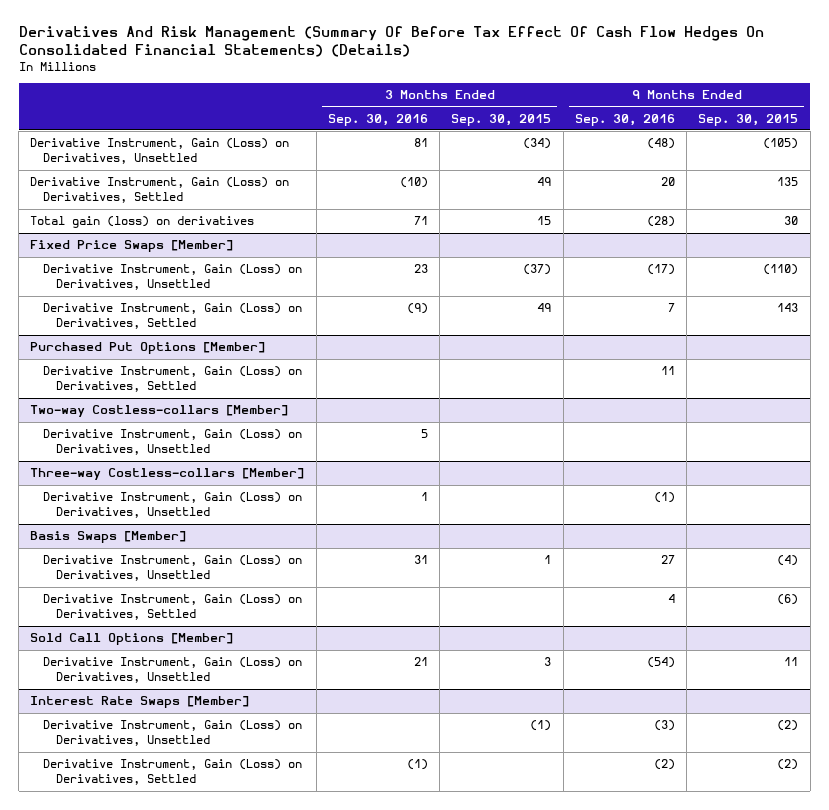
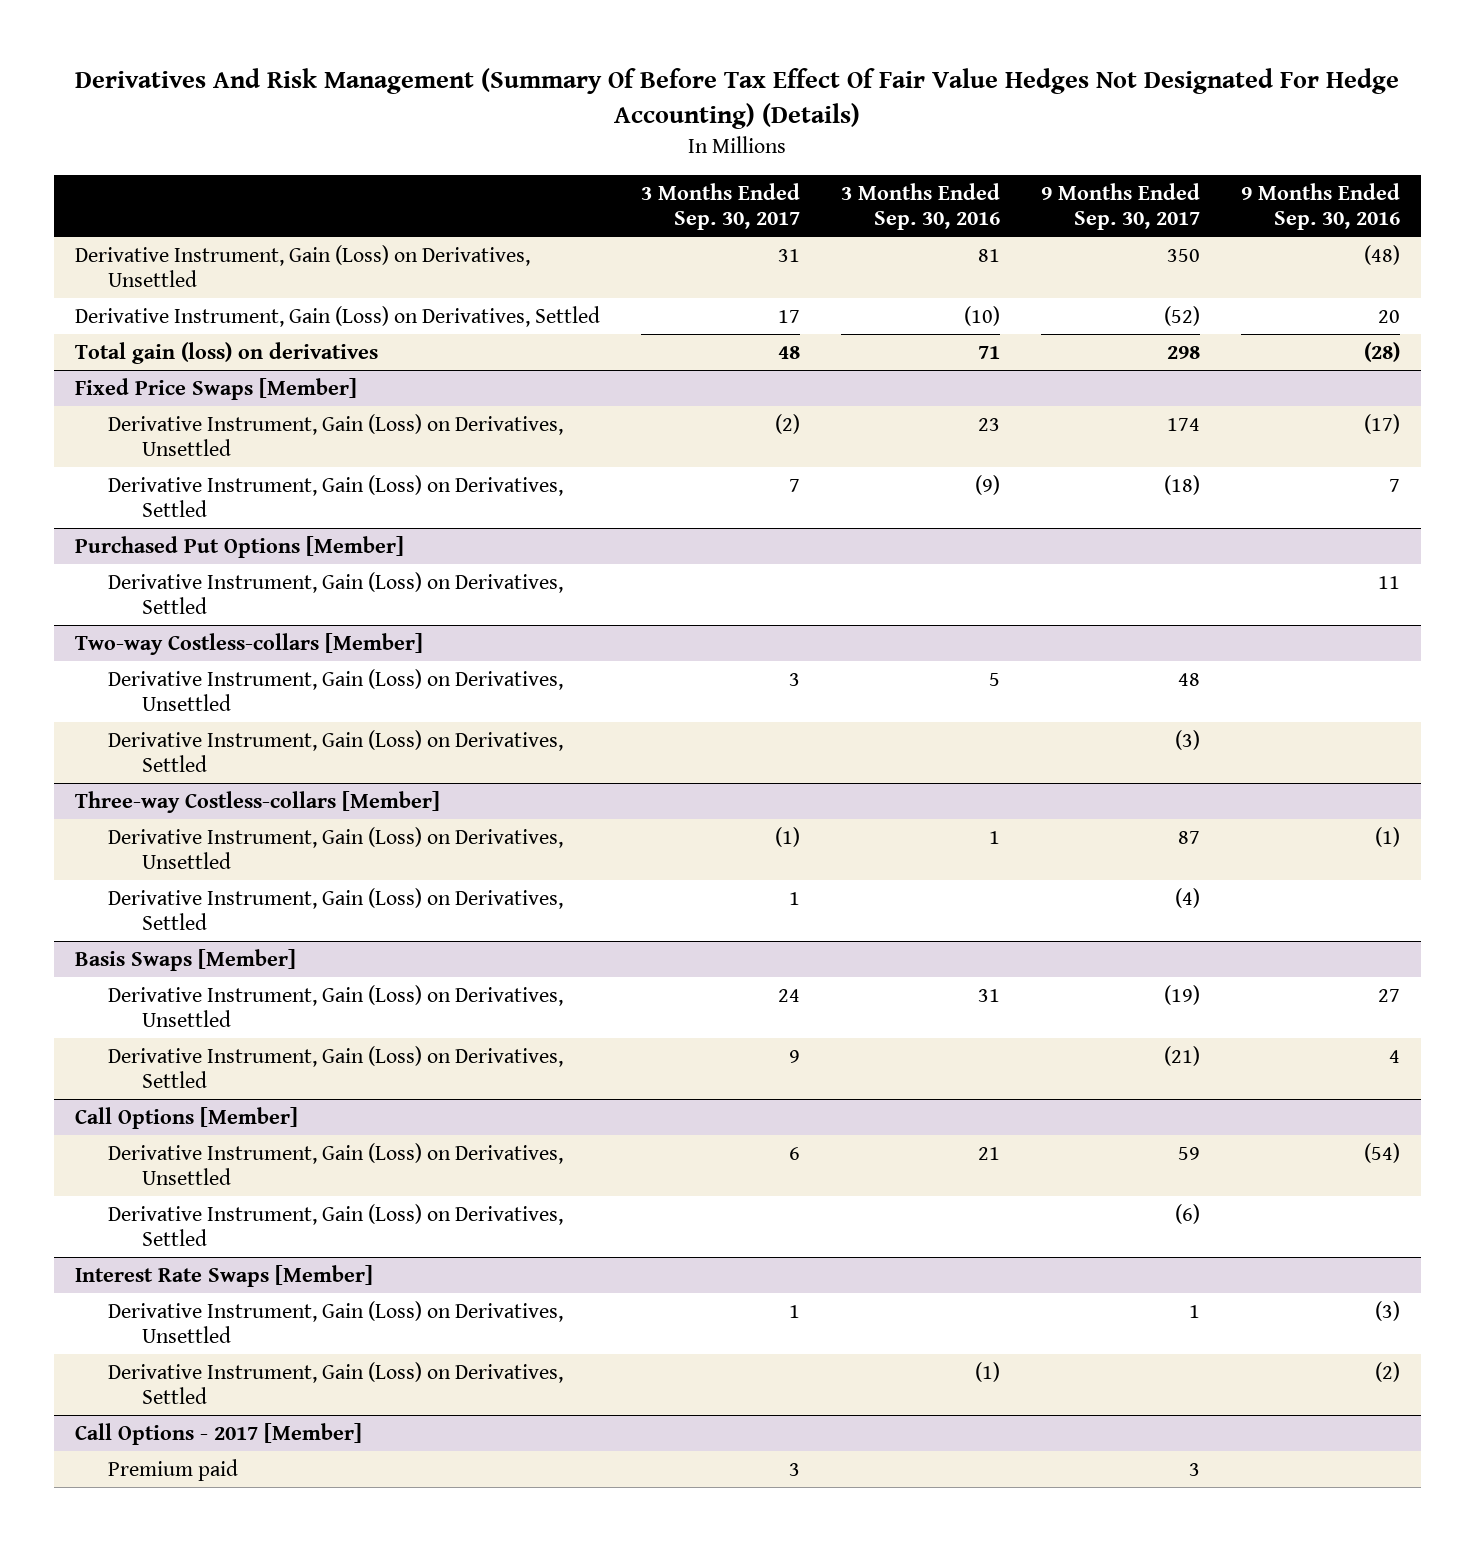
- Derivatives And Risk Management (Summary Of Before Tax Effect Of Cash Flow Hedges On Consolidated Financial Statements) (Details)
+ Derivatives And Risk Management (Summary Of Before Tax Effect Of Fair Value Hedges Not Designated For Hedge Accounting) (Details)
- | 3 Months Ended Sep. 30, 2016 | 3 Months Ended Sep. 30, 2015 | 9 Months Ended Sep. 30, 2016 | 9 Months Ended Sep. 30, 2015
+ | 3 Months Ended Sep. 30, 2017 | 3 Months Ended Sep. 30, 2016 | 9 Months Ended Sep. 30, 2017 | 9 Months Ended Sep. 30, 2016
@ Two-way Costless-collars [Member]
+ Derivative Instrument, Gain (Loss) on Derivatives, Settled | | | (3) |
@ Three-way Costless-collars [Member]
+ Derivative Instrument, Gain (Loss) on Derivatives, Settled | 1 | | (4) |
- Sold Call Options [Member]
+ Call Options [Member]
+ Derivative Instrument, Gain (Loss) on Derivatives, Settled | | | (6) |
+ Call Options - 2017 [Member]
+ Premium paid | 3 | | 3 |

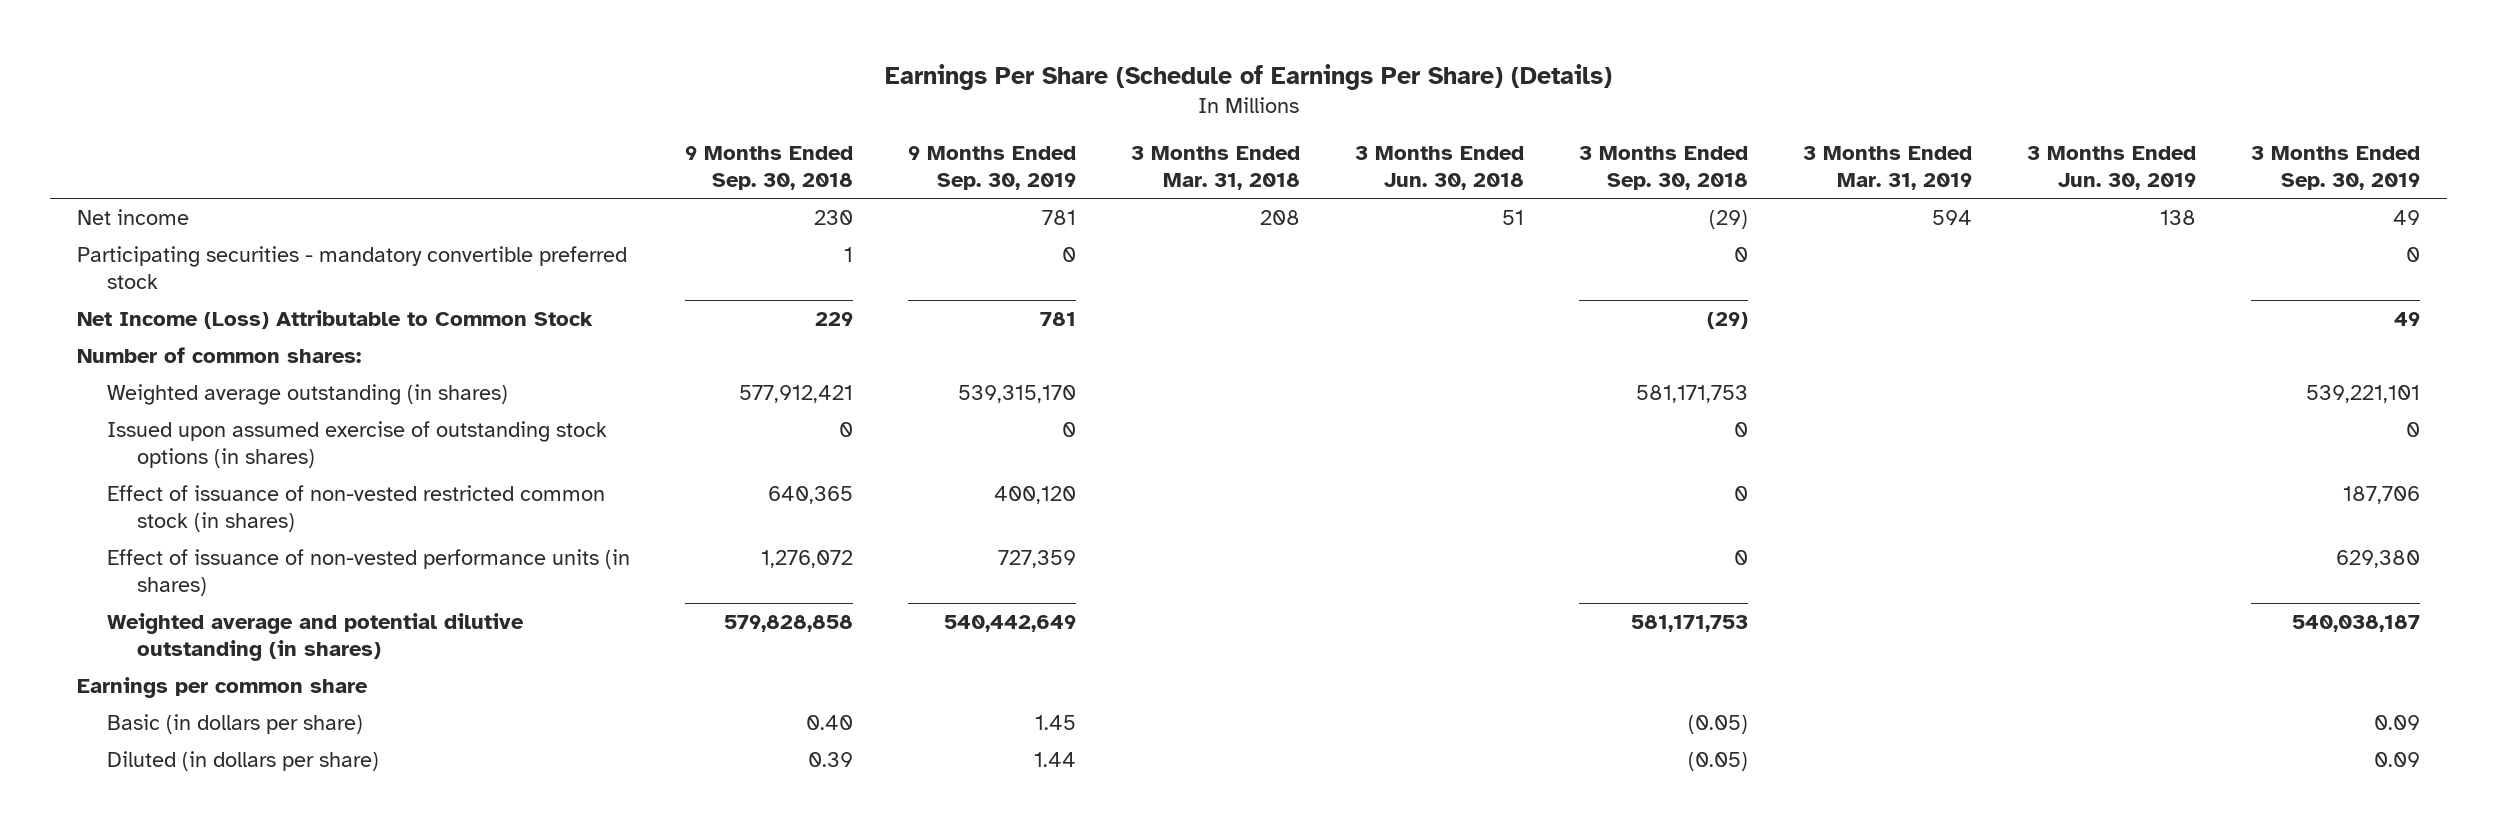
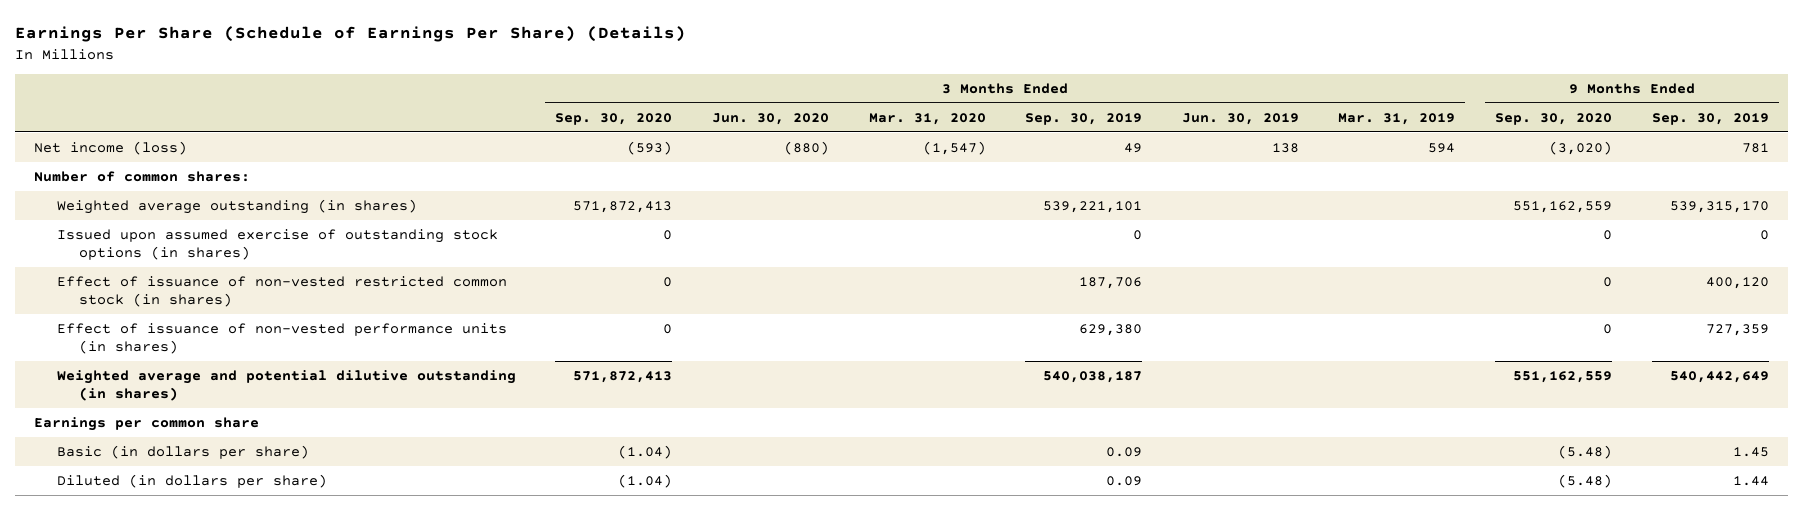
- | 9 Months Ended Sep. 30, 2018 | 9 Months Ended Sep. 30, 2019 | 3 Months Ended Mar. 31, 2018 | 3 Months Ended Jun. 30, 2018 | 3 Months Ended Sep. 30, 2018 | 3 Months Ended Mar. 31, 2019 | 3 Months Ended Jun. 30, 2019 | 3 Months Ended Sep. 30, 2019
+ | 3 Months Ended Sep. 30, 2020 | 3 Months Ended Jun. 30, 2020 | 3 Months Ended Mar. 31, 2020 | 3 Months Ended Sep. 30, 2019 | 3 Months Ended Jun. 30, 2019 | 3 Months Ended Mar. 31, 2019 | 9 Months Ended Sep. 30, 2020 | 9 Months Ended Sep. 30, 2019
- Net income | 230 | 781 | 208 | 51 | (29) | 594 | 138 | 49
- Participating securities - mandatory convertible preferred stock | 1 | 0 | | | 0 | | | 0
- Net Income (Loss) Attributable to Common Stock | 229 | 781 | | | (29) | | | 49
+ Net income (loss) | (593) | (880) | (1,547) | 49 | 138 | 594 | (3,020) | 781

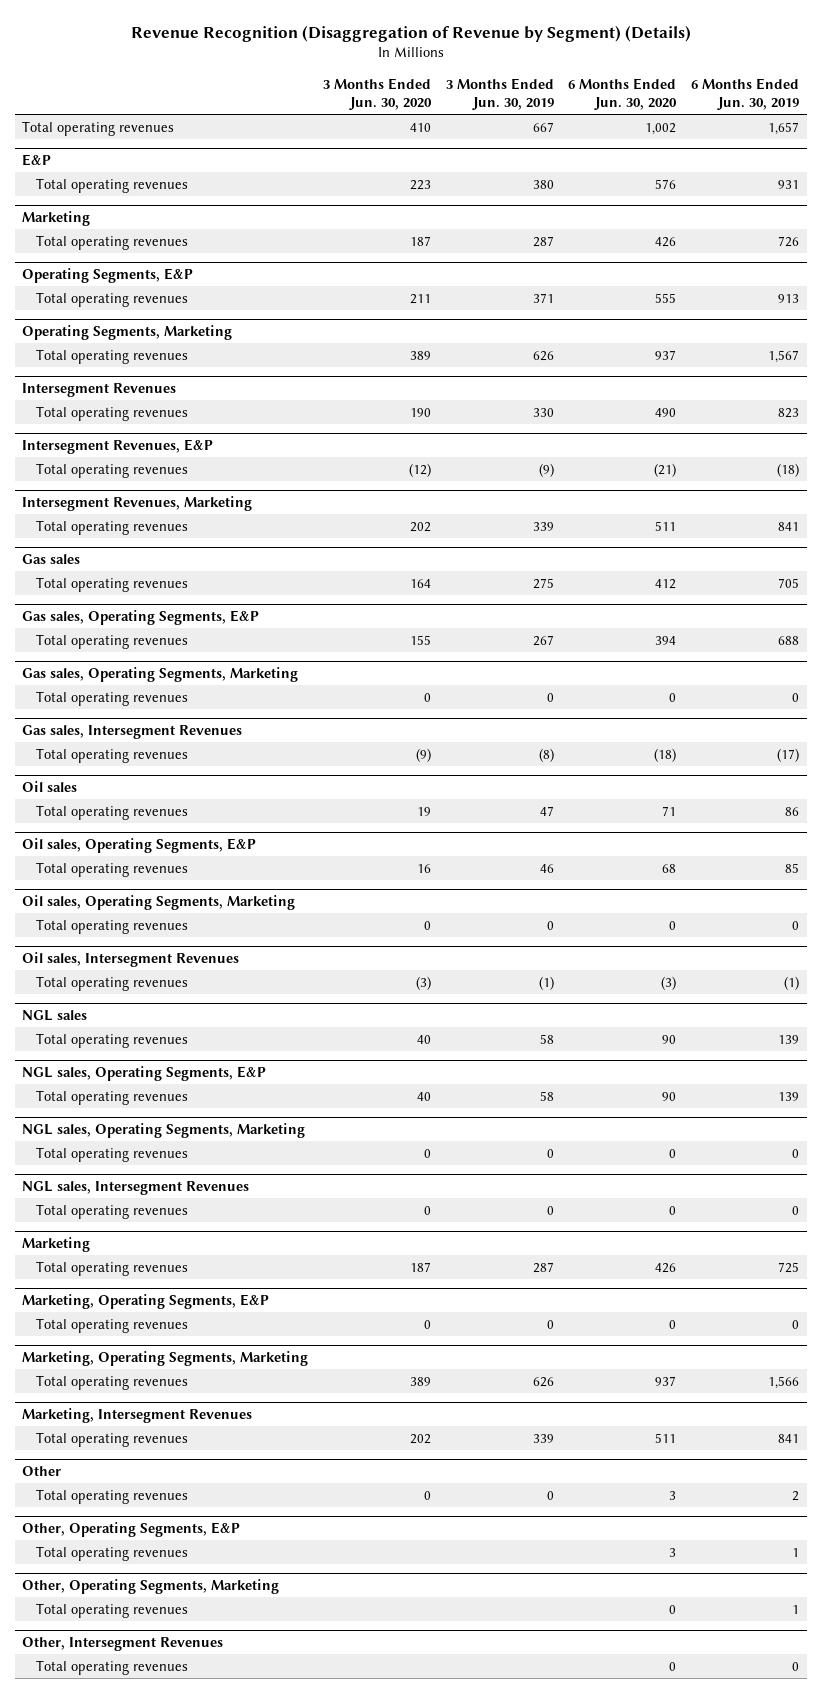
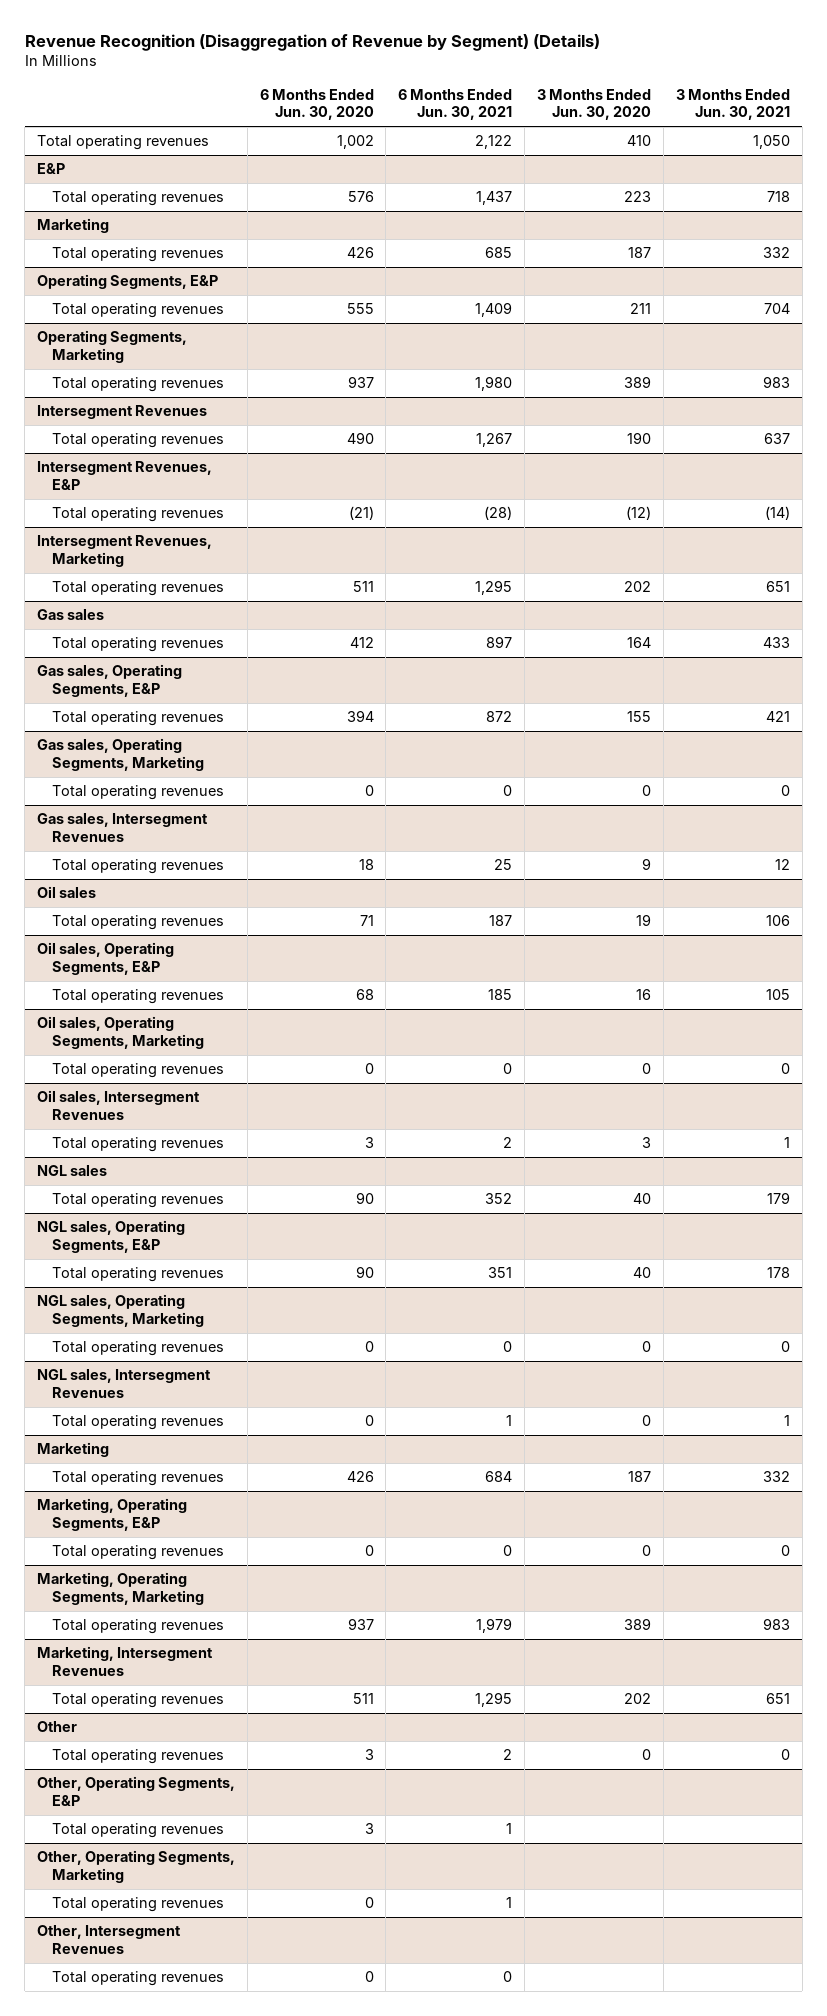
- | 3 Months Ended Jun. 30, 2020 | 3 Months Ended Jun. 30, 2019 | 6 Months Ended Jun. 30, 2020 | 6 Months Ended Jun. 30, 2019
+ | 6 Months Ended Jun. 30, 2020 | 6 Months Ended Jun. 30, 2021 | 3 Months Ended Jun. 30, 2020 | 3 Months Ended Jun. 30, 2021
@ Gas sales, Intersegment Revenues
- Total operating revenues | (9) | (8) | (18) | (17)
+ Total operating revenues | 18 | 25 | 9 | 12
@ Oil sales, Intersegment Revenues
- Total operating revenues | (3) | (1) | (3) | (1)
+ Total operating revenues | 3 | 2 | 3 | 1

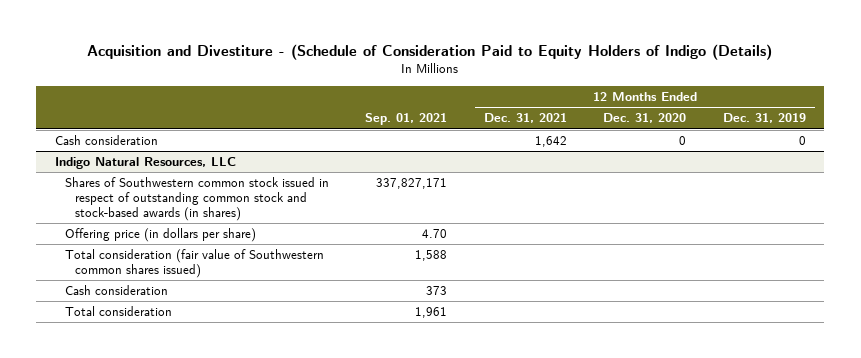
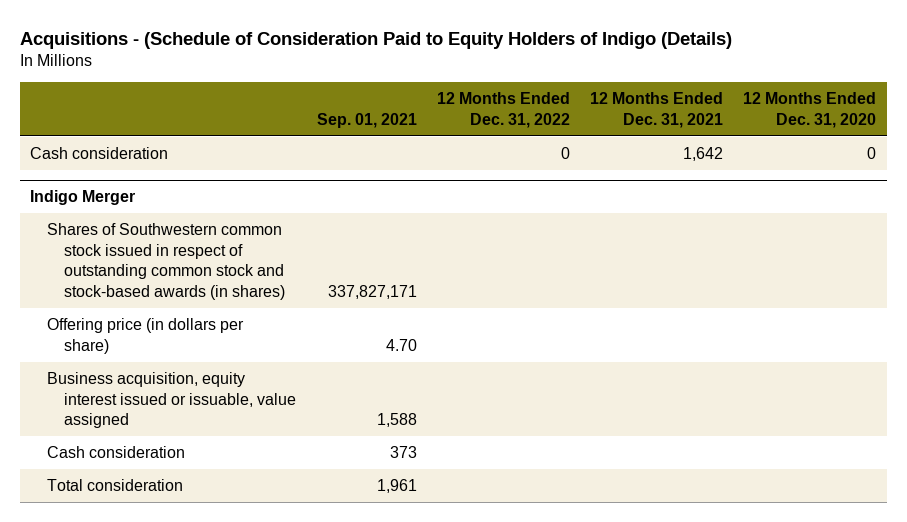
- Acquisition and Divestiture - (Schedule of Consideration Paid to Equity Holders of Indigo (Details)
+ Acquisitions - (Schedule of Consideration Paid to Equity Holders of Indigo (Details)
- | Sep. 01, 2021 | 12 Months Ended Dec. 31, 2021 | 12 Months Ended Dec. 31, 2020 | 12 Months Ended Dec. 31, 2019
+ | Sep. 01, 2021 | 12 Months Ended Dec. 31, 2022 | 12 Months Ended Dec. 31, 2021 | 12 Months Ended Dec. 31, 2020
- Indigo Natural Resources, LLC
+ Indigo Merger
- Total consideration (fair value of Southwestern common shares issued) | 1,588 | | |
+ Business acquisition, equity interest issued or issuable, value assigned | 1,588 | | |

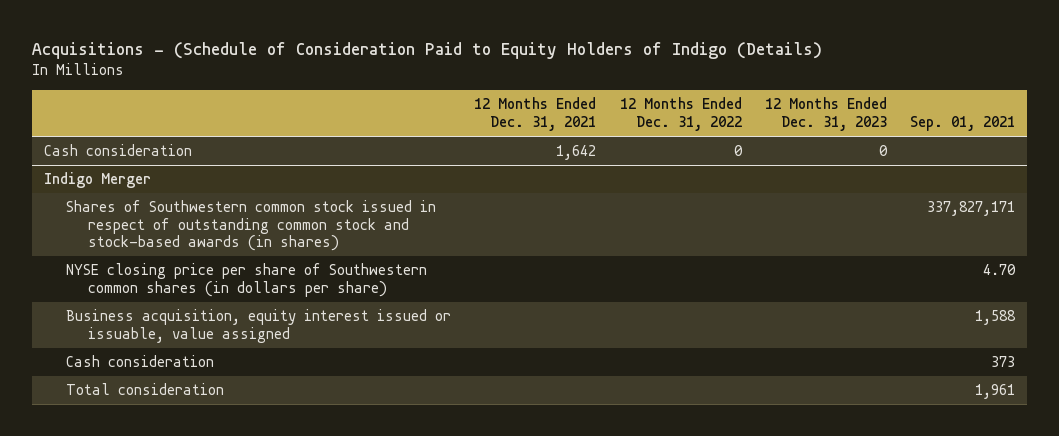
- | Sep. 01, 2021 | 12 Months Ended Dec. 31, 2022 | 12 Months Ended Dec. 31, 2021 | 12 Months Ended Dec. 31, 2020
+ | 12 Months Ended Dec. 31, 2021 | 12 Months Ended Dec. 31, 2022 | 12 Months Ended Dec. 31, 2023 | Sep. 01, 2021
@ Indigo Merger
- Offering price (in dollars per share) | 4.70 | | |
+ NYSE closing price per share of Southwestern common shares (in dollars per share) | | | | 4.70

